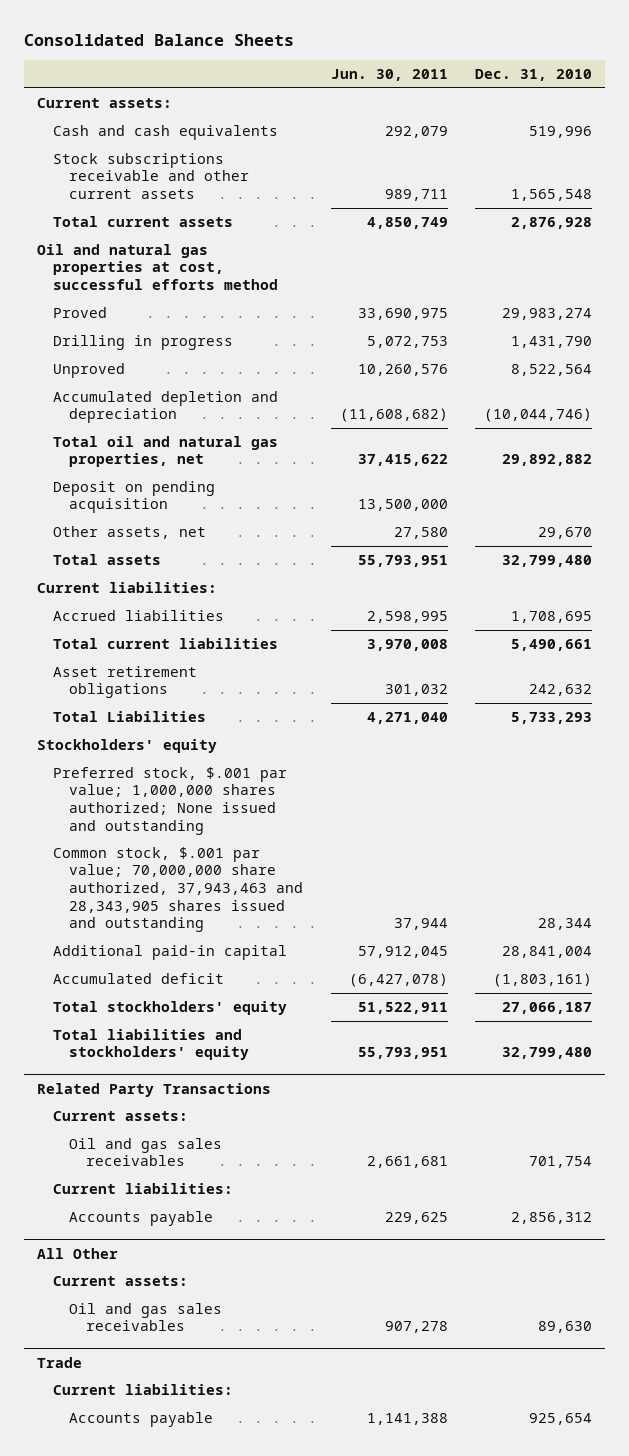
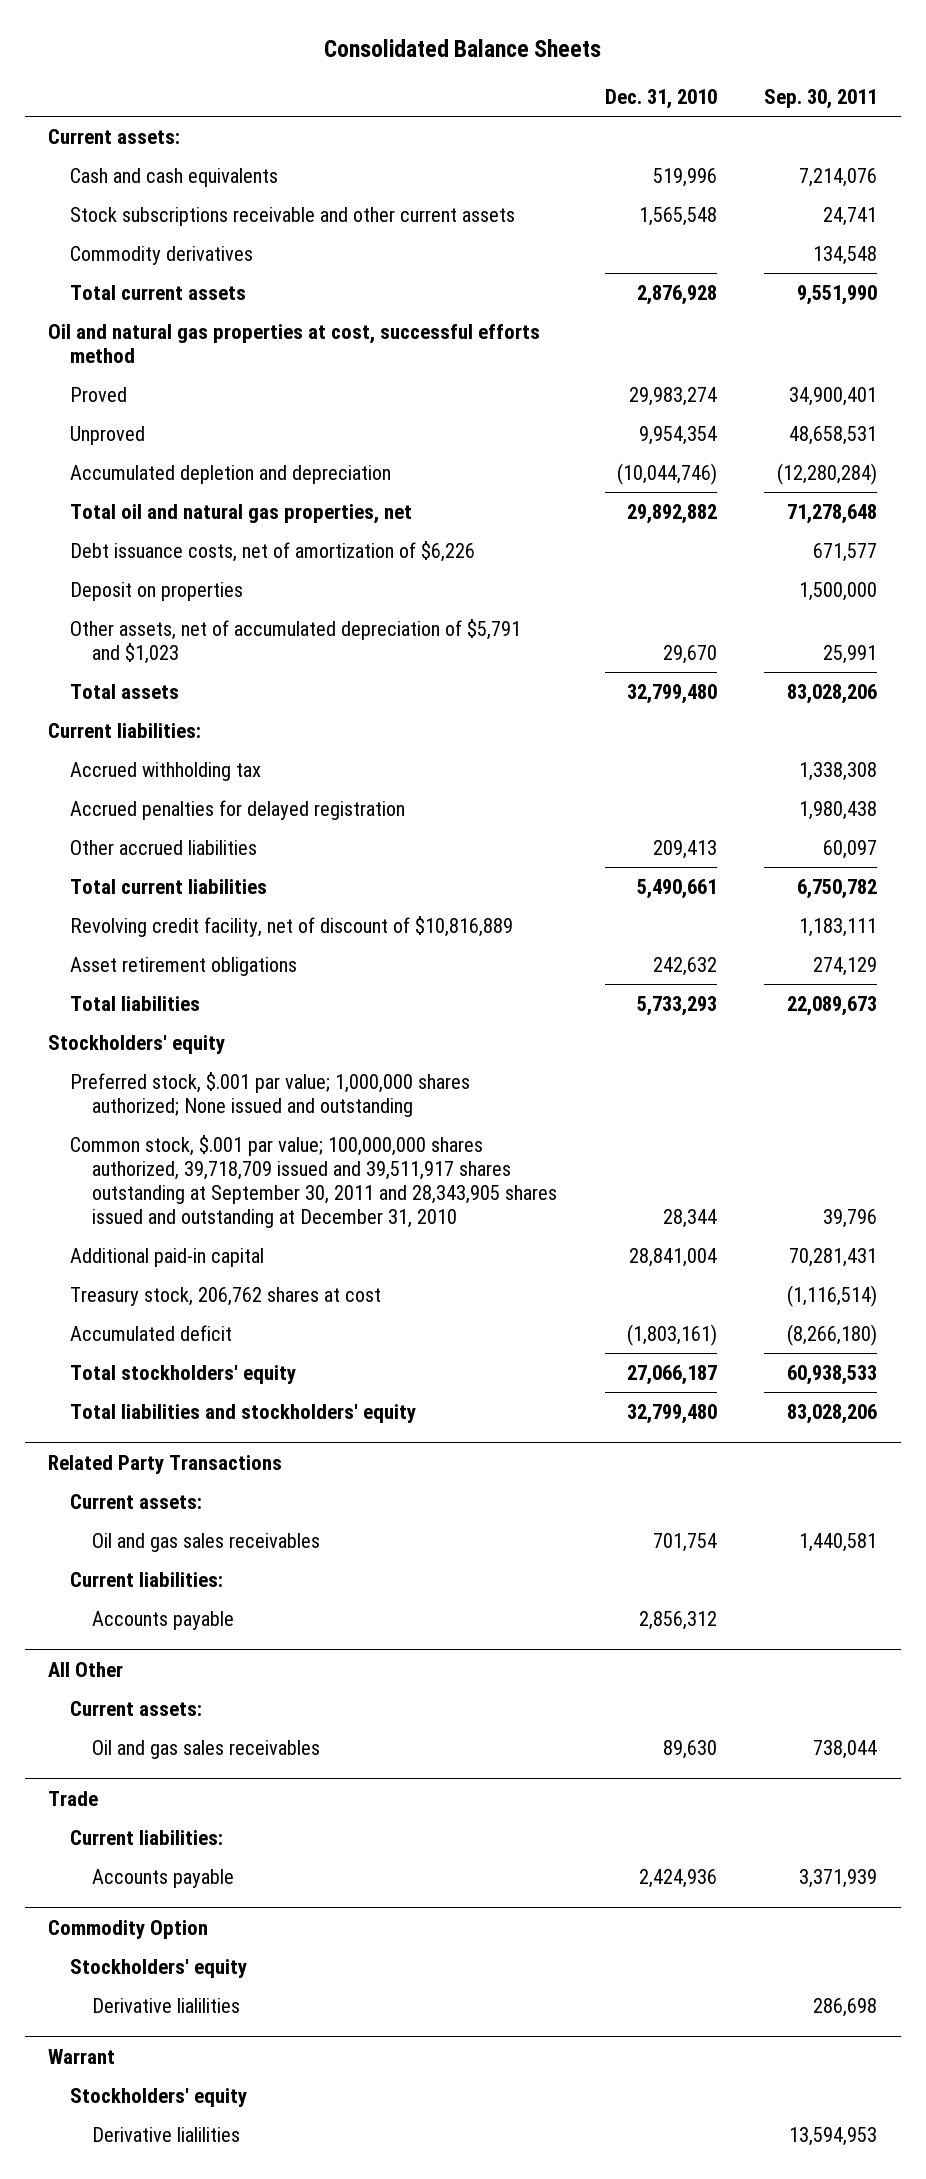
- | Jun. 30, 2011 | Dec. 31, 2010
+ | Dec. 31, 2010 | Sep. 30, 2011
+ Commodity derivatives | | 134,548
- Drilling in progress | 5,072,753 | 1,431,790
- Unproved | 10,260,576 | 8,522,564
+ Unproved | 9,954,354 | 48,658,531
- Deposit on pending acquisition | 13,500,000 |
- Other assets, net | 27,580 | 29,670
+ Debt issuance costs, net of amortization of $6,226 | | 671,577
+ Deposit on properties | | 1,500,000
+ Other assets, net of accumulated depreciation of $5,791 and $1,023 | 29,670 | 25,991
- Accrued liabilities | 2,598,995 | 1,708,695
+ Accrued withholding tax | | 1,338,308
+ Accrued penalties for delayed registration | | 1,980,438
+ Other accrued liabilities | 209,413 | 60,097
+ Revolving credit facility, net of discount of $10,816,889 | | 1,183,111
- Total Liabilities | 4,271,040 | 5,733,293
+ Total liabilities | 5,733,293 | 22,089,673
- Common stock, $.001 par value; 70,000,000 share authorized, 37,943,463 and 28,343,905 shares issued and outstanding | 37,944 | 28,344
+ Common stock, $.001 par value; 100,000,000 shares authorized, 39,718,709 issued and 39,511,917 shares outstanding at September 30, 2011 and 28,343,905 shares issued and outstanding at December 31, 2010 | 28,344 | 39,796
+ Treasury stock, 206,762 shares at cost | | (1,116,514)
@ Trade
- Accounts payable | 1,141,388 | 925,654
+ Accounts payable | 2,424,936 | 3,371,939
+ Commodity Option
+ Stockholders' equity
+ Derivative lialilities | | 286,698
+ Warrant
+ Stockholders' equity
+ Derivative lialilities | | 13,594,953

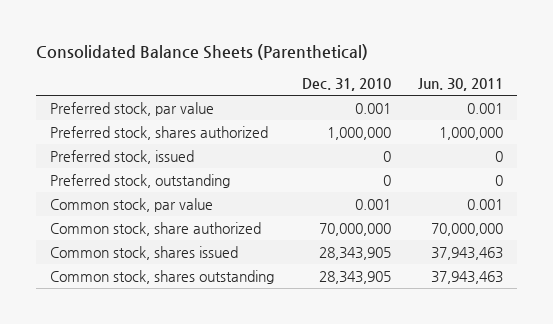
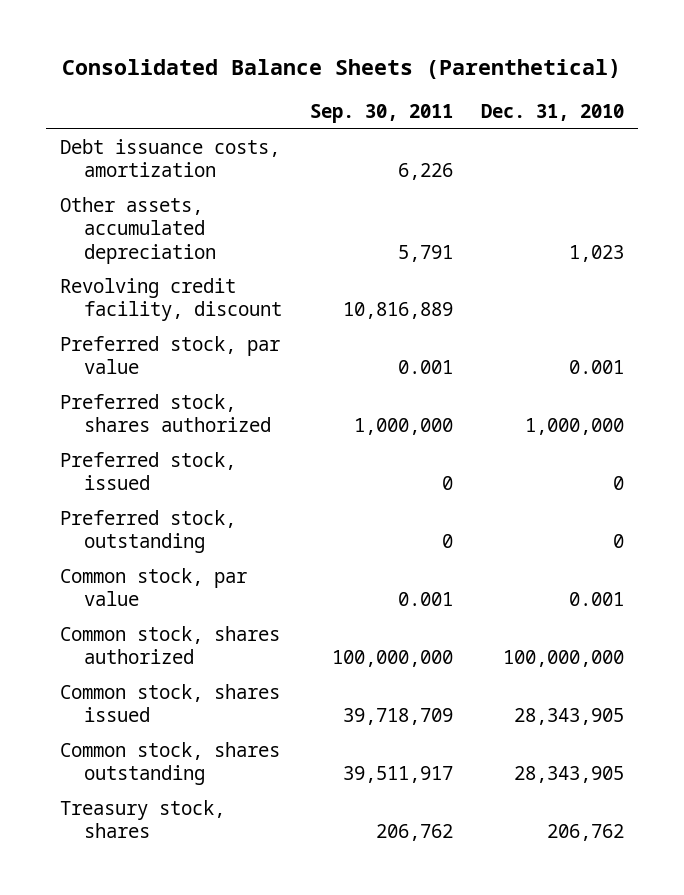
- | Dec. 31, 2010 | Jun. 30, 2011
+ | Sep. 30, 2011 | Dec. 31, 2010
+ Debt issuance costs, amortization | 6,226 |
+ Other assets, accumulated depreciation | 5,791 | 1,023
+ Revolving credit facility, discount | 10,816,889 |
- Common stock, share authorized | 70,000,000 | 70,000,000
+ Common stock, shares authorized | 100,000,000 | 100,000,000
+ Treasury stock, shares | 206,762 | 206,762

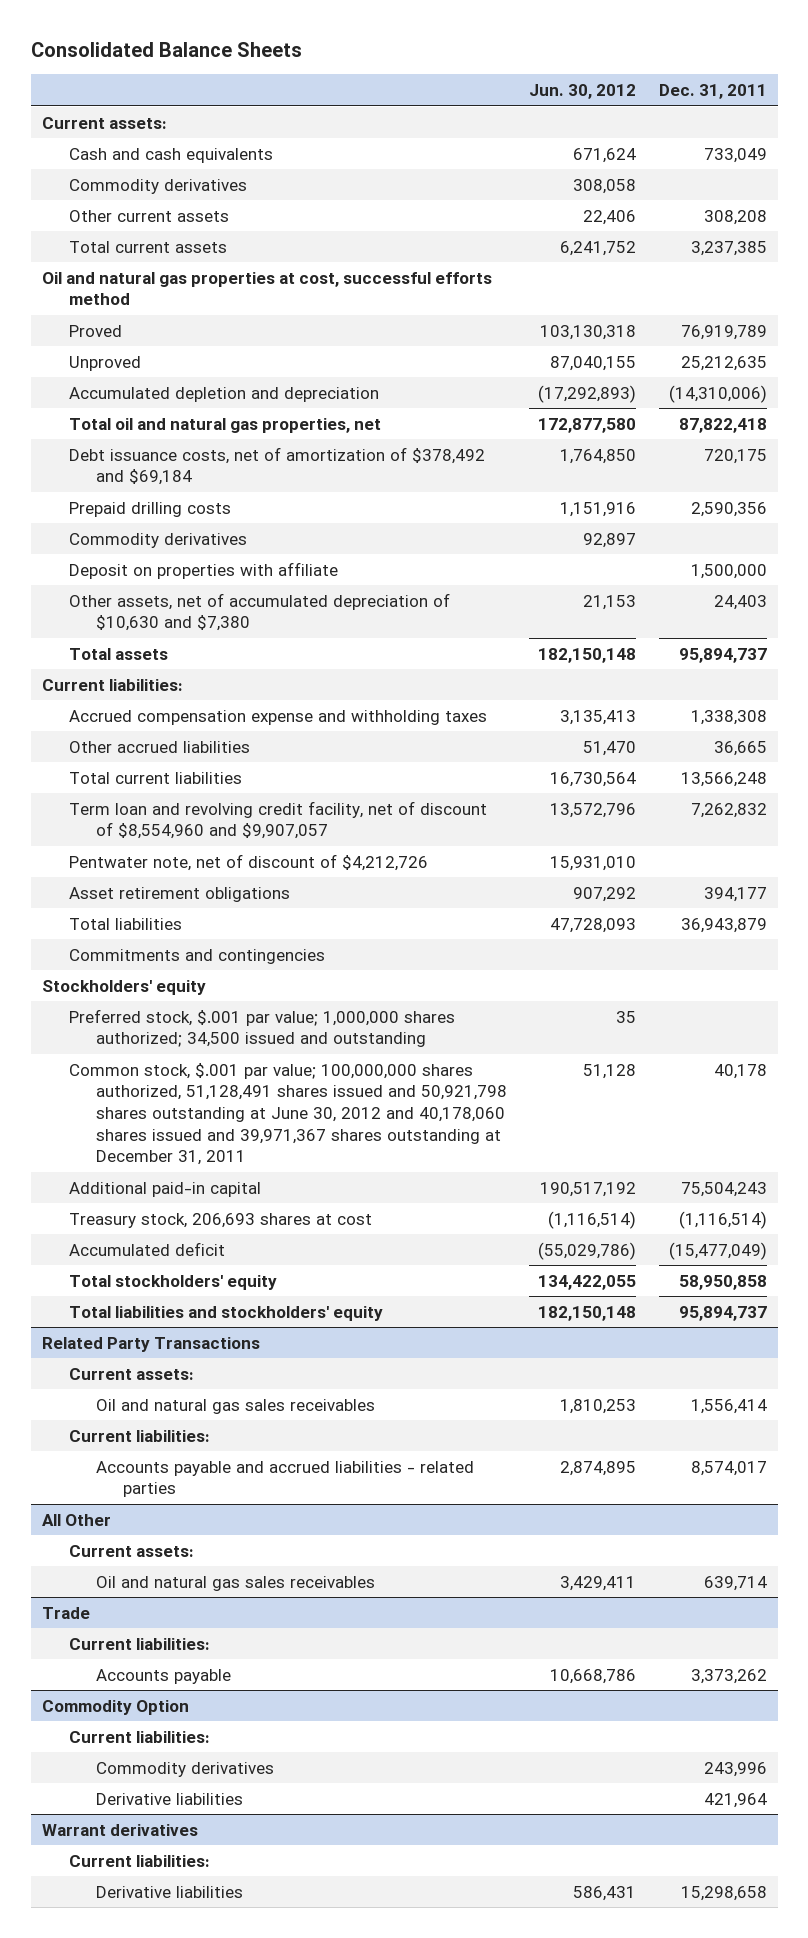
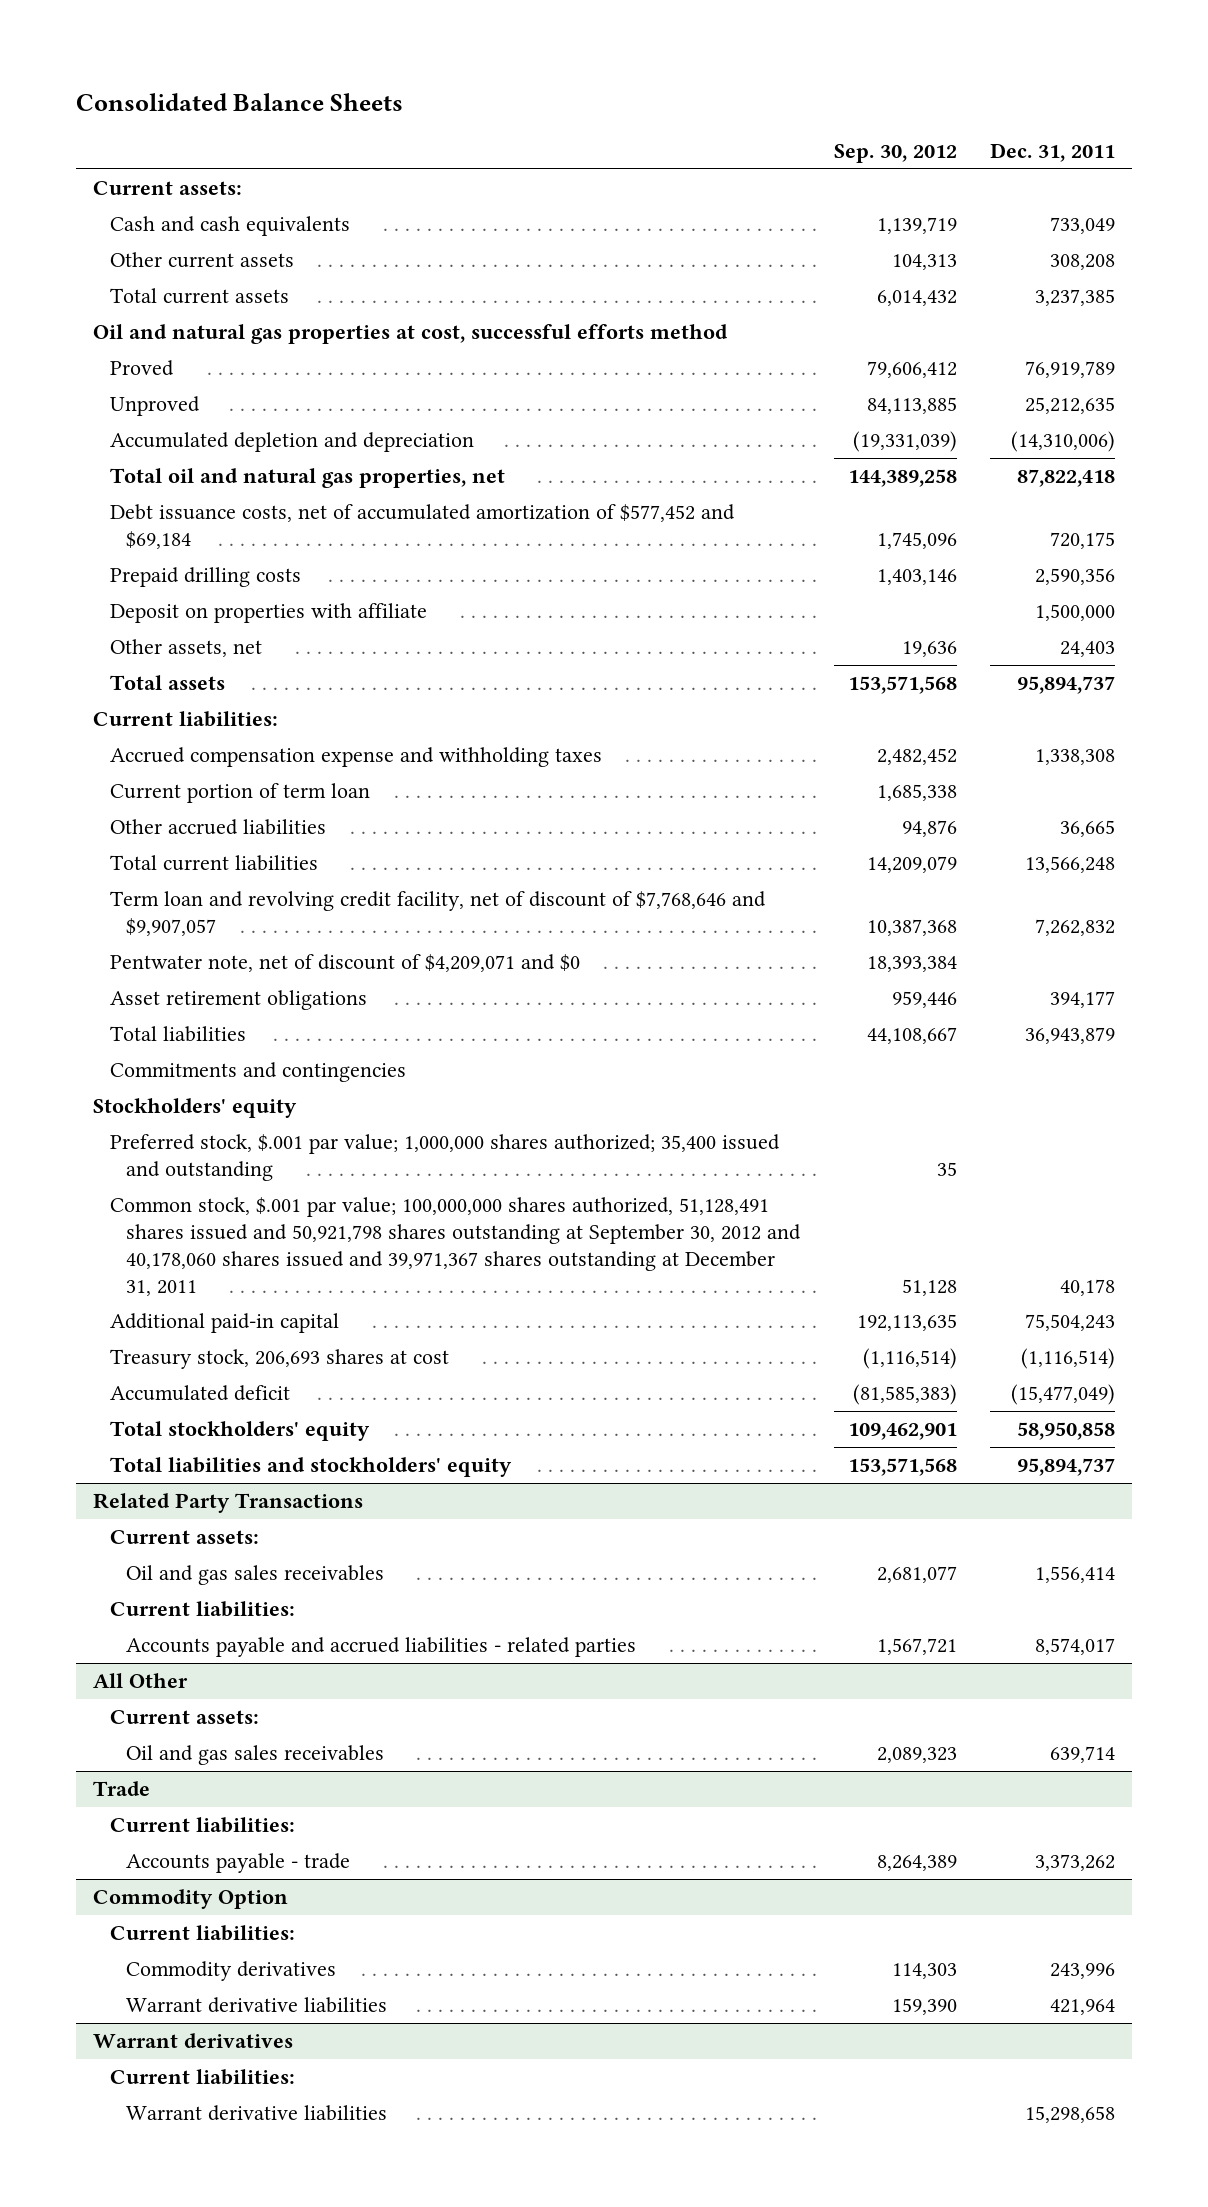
- | Jun. 30, 2012 | Dec. 31, 2011
+ | Sep. 30, 2012 | Dec. 31, 2011
- Commodity derivatives | 308,058 |
- Debt issuance costs, net of amortization of $378,492 and $69,184 | 1,764,850 | 720,175
+ Debt issuance costs, net of accumulated amortization of $577,452 and $69,184 | 1,745,096 | 720,175
- Commodity derivatives | 92,897 |
- Other assets, net of accumulated depreciation of $10,630 and $7,380 | 21,153 | 24,403
+ Other assets, net | 19,636 | 24,403
+ Current portion of term loan | 1,685,338 |
- Term loan and revolving credit facility, net of discount of $8,554,960 and $9,907,057 | 13,572,796 | 7,262,832
- Pentwater note, net of discount of $4,212,726 | 15,931,010 |
+ Term loan and revolving credit facility, net of discount of $7,768,646 and $9,907,057 | 10,387,368 | 7,262,832
+ Pentwater note, net of discount of $4,209,071 and $0 | 18,393,384 |
- Preferred stock, $.001 par value; 1,000,000 shares authorized; 34,500 issued and outstanding | 35 |
- Common stock, $.001 par value; 100,000,000 shares authorized, 51,128,491 shares issued and 50,921,798 shares outstanding at June 30, 2012 and 40,178,060 shares issued and 39,971,367 shares outstanding at December 31, 2011 | 51,128 | 40,178
+ Preferred stock, $.001 par value; 1,000,000 shares authorized; 35,400 issued and outstanding | 35 |
+ Common stock, $.001 par value; 100,000,000 shares authorized, 51,128,491 shares issued and 50,921,798 shares outstanding at September 30, 2012 and 40,178,060 shares issued and 39,971,367 shares outstanding at December 31, 2011 | 51,128 | 40,178
@ Related Party Transactions
- Oil and natural gas sales receivables | 1,810,253 | 1,556,414
+ Oil and gas sales receivables | 2,681,077 | 1,556,414
@ All Other
- Oil and natural gas sales receivables | 3,429,411 | 639,714
+ Oil and gas sales receivables | 2,089,323 | 639,714
@ Trade
- Accounts payable | 10,668,786 | 3,373,262
+ Accounts payable - trade | 8,264,389 | 3,373,262
@ Commodity Option
- Derivative liabilities | | 421,964
+ Warrant derivative liabilities | 159,390 | 421,964
@ Warrant derivatives
- Derivative liabilities | 586,431 | 15,298,658
+ Warrant derivative liabilities | | 15,298,658

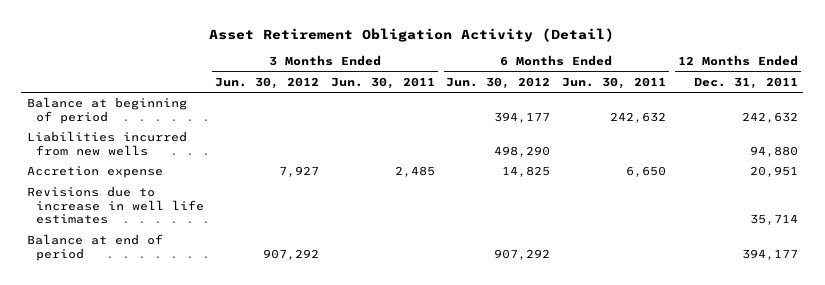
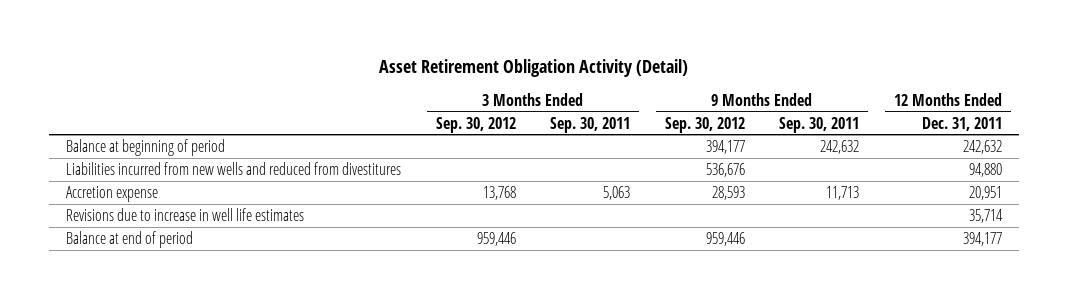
- | 3 Months Ended Jun. 30, 2012 | 3 Months Ended Jun. 30, 2011 | 6 Months Ended Jun. 30, 2012 | 6 Months Ended Jun. 30, 2011 | 12 Months Ended Dec. 31, 2011
+ | 3 Months Ended Sep. 30, 2012 | 3 Months Ended Sep. 30, 2011 | 9 Months Ended Sep. 30, 2012 | 9 Months Ended Sep. 30, 2011 | 12 Months Ended Dec. 31, 2011
- Liabilities incurred from new wells | | | 498,290 | | 94,880
+ Liabilities incurred from new wells and reduced from divestitures | | | 536,676 | | 94,880

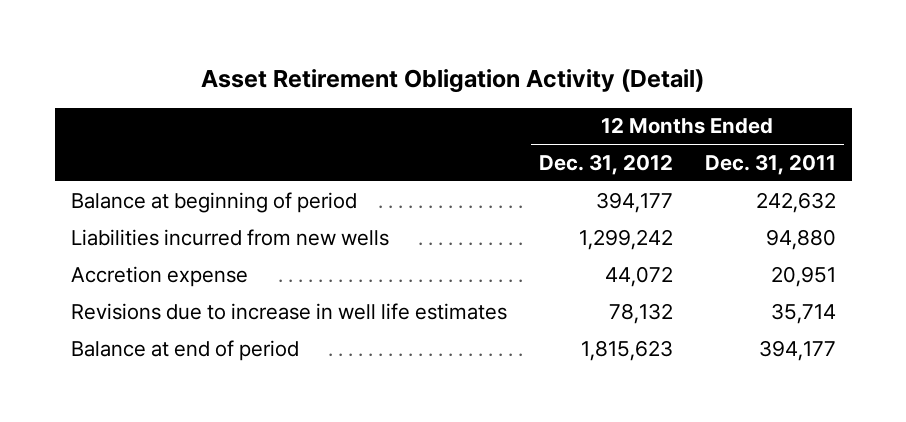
- | 3 Months Ended Sep. 30, 2012 | 3 Months Ended Sep. 30, 2011 | 9 Months Ended Sep. 30, 2012 | 9 Months Ended Sep. 30, 2011 | 12 Months Ended Dec. 31, 2011
+ | 12 Months Ended Dec. 31, 2012 | 12 Months Ended Dec. 31, 2011
- Liabilities incurred from new wells and reduced from divestitures | | | 536,676 | | 94,880
+ Liabilities incurred from new wells | 1,299,242 | 94,880

